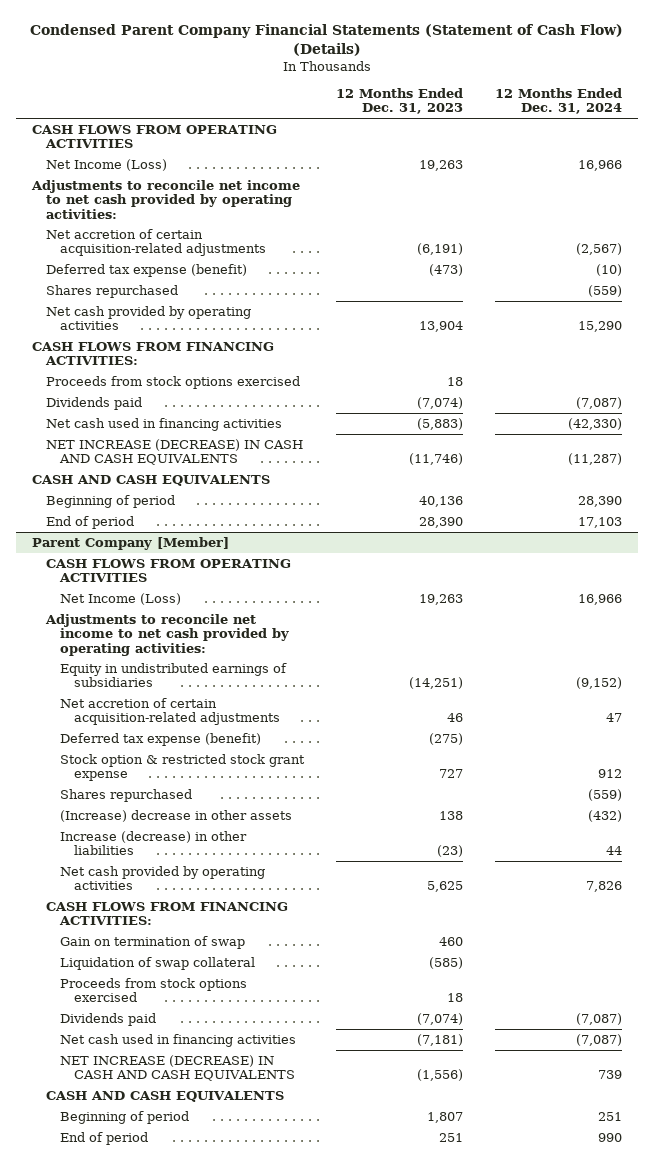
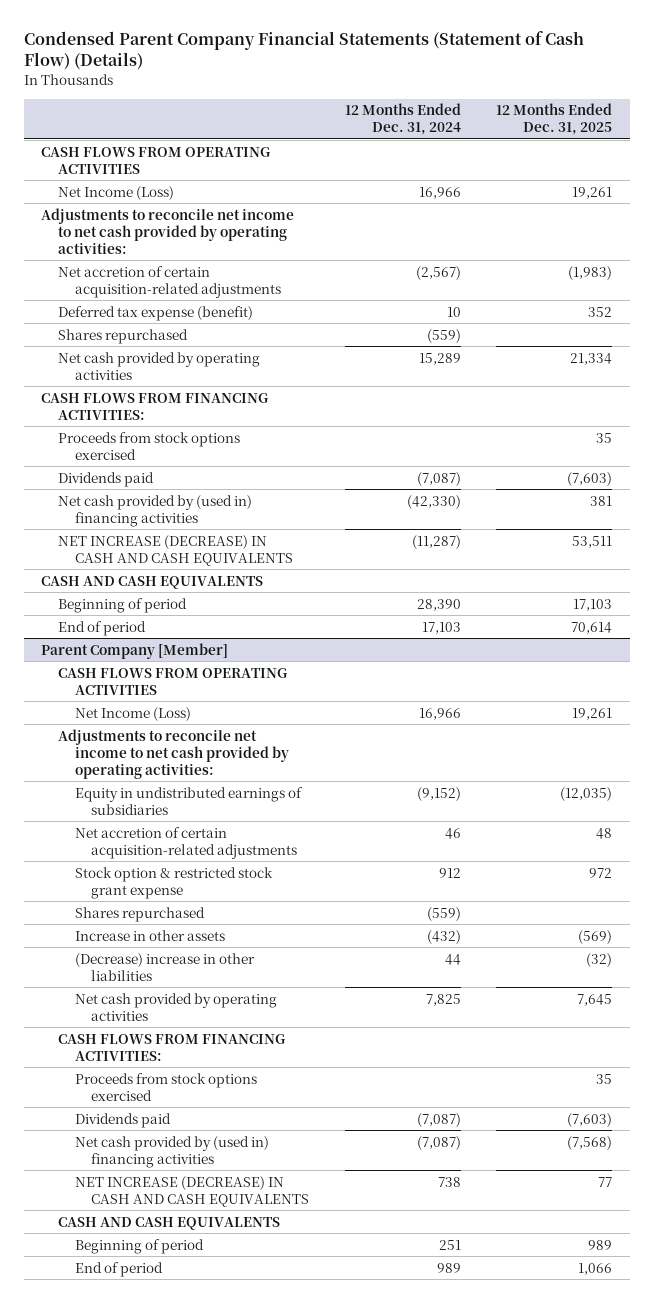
- | 12 Months Ended Dec. 31, 2023 | 12 Months Ended Dec. 31, 2024
+ | 12 Months Ended Dec. 31, 2024 | 12 Months Ended Dec. 31, 2025
- Deferred tax expense (benefit) | (473) | (10)
+ Deferred tax expense (benefit) | 10 | 352
- Net cash provided by operating activities | 13,904 | 15,290
+ Net cash provided by operating activities | 15,289 | 21,334
- Net cash used in financing activities | (5,883) | (42,330)
+ Net cash provided by (used in) financing activities | (42,330) | 381
@ Parent Company [Member]
- Net accretion of certain acquisition-related adjustments | 46 | 47
- Deferred tax expense (benefit) | (275) |
+ Net accretion of certain acquisition-related adjustments | 46 | 48
- (Increase) decrease in other assets | 138 | (432)
- Increase (decrease) in other liabilities | (23) | 44
- Net cash provided by operating activities | 5,625 | 7,826
+ Increase in other assets | (432) | (569)
+ (Decrease) increase in other liabilities | 44 | (32)
+ Net cash provided by operating activities | 7,825 | 7,645
- Gain on termination of swap | 460 |
- Liquidation of swap collateral | (585) |
- Net cash used in financing activities | (7,181) | (7,087)
- NET INCREASE (DECREASE) IN CASH AND CASH EQUIVALENTS | (1,556) | 739
+ Net cash provided by (used in) financing activities | (7,087) | (7,568)
+ NET INCREASE (DECREASE) IN CASH AND CASH EQUIVALENTS | 738 | 77
- End of period | 251 | 990
+ End of period | 989 | 1,066

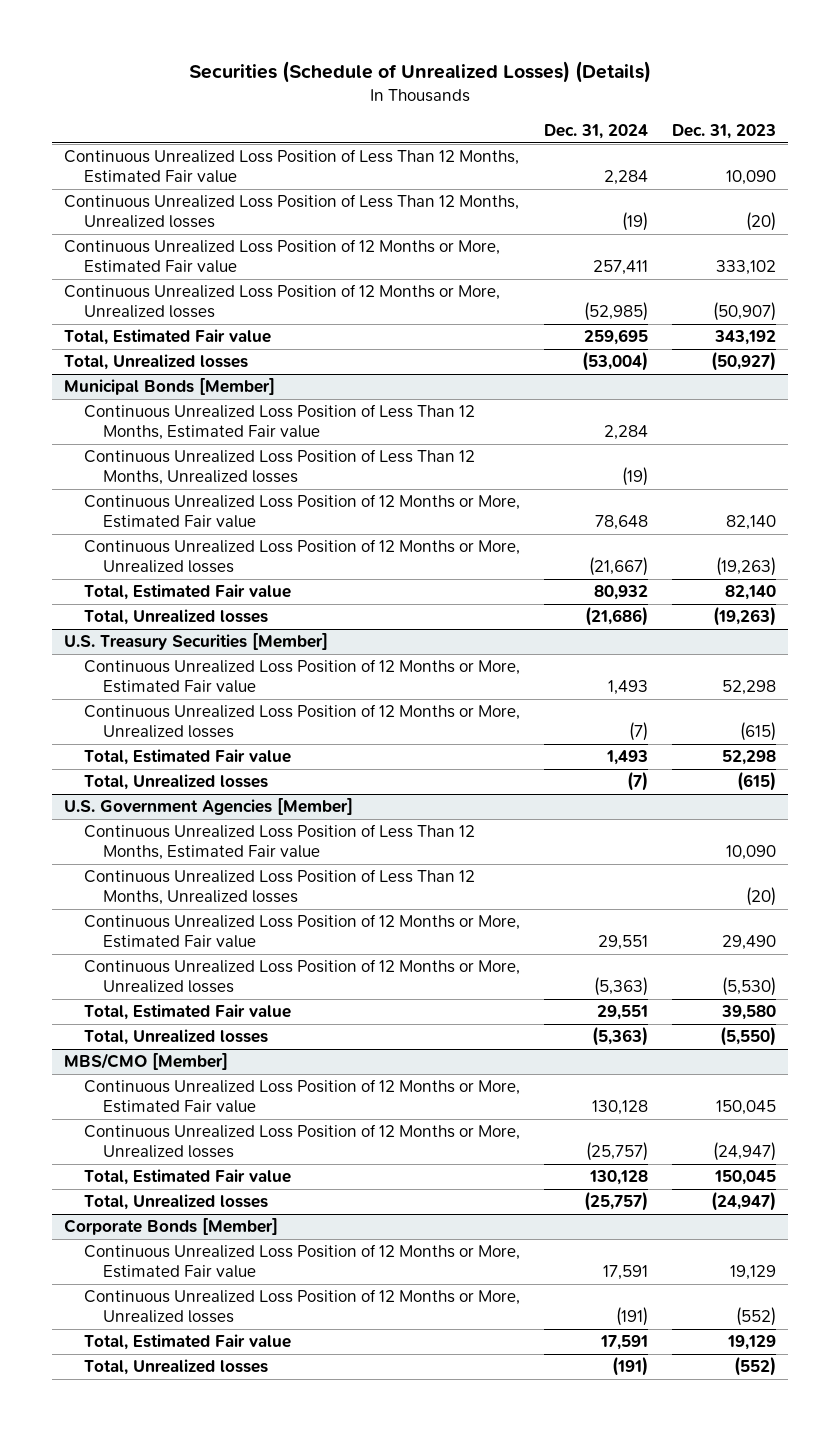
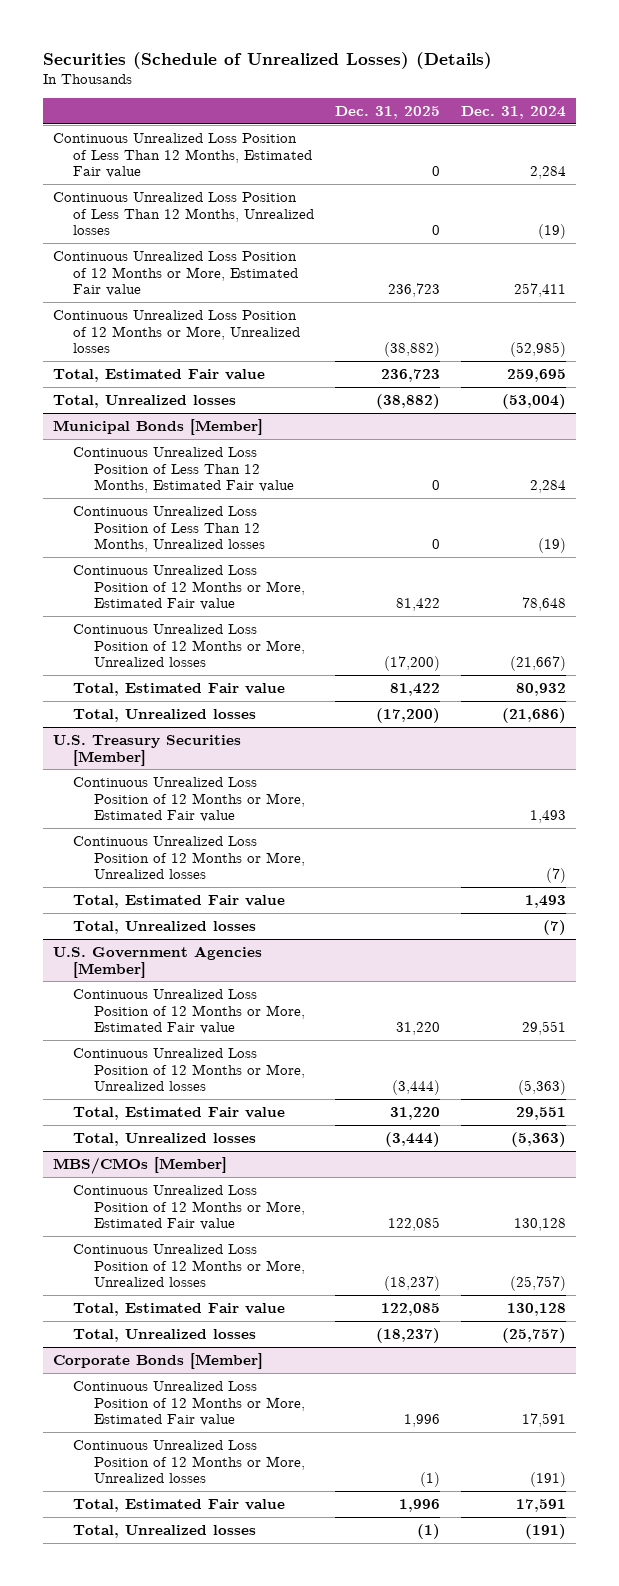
- | Dec. 31, 2024 | Dec. 31, 2023
+ | Dec. 31, 2025 | Dec. 31, 2024
@ U.S. Government Agencies [Member]
- Continuous Unrealized Loss Position of Less Than 12 Months, Estimated Fair value | | 10,090
- Continuous Unrealized Loss Position of Less Than 12 Months, Unrealized losses | | (20)
- MBS/CMO [Member]
+ MBS/CMOs [Member]

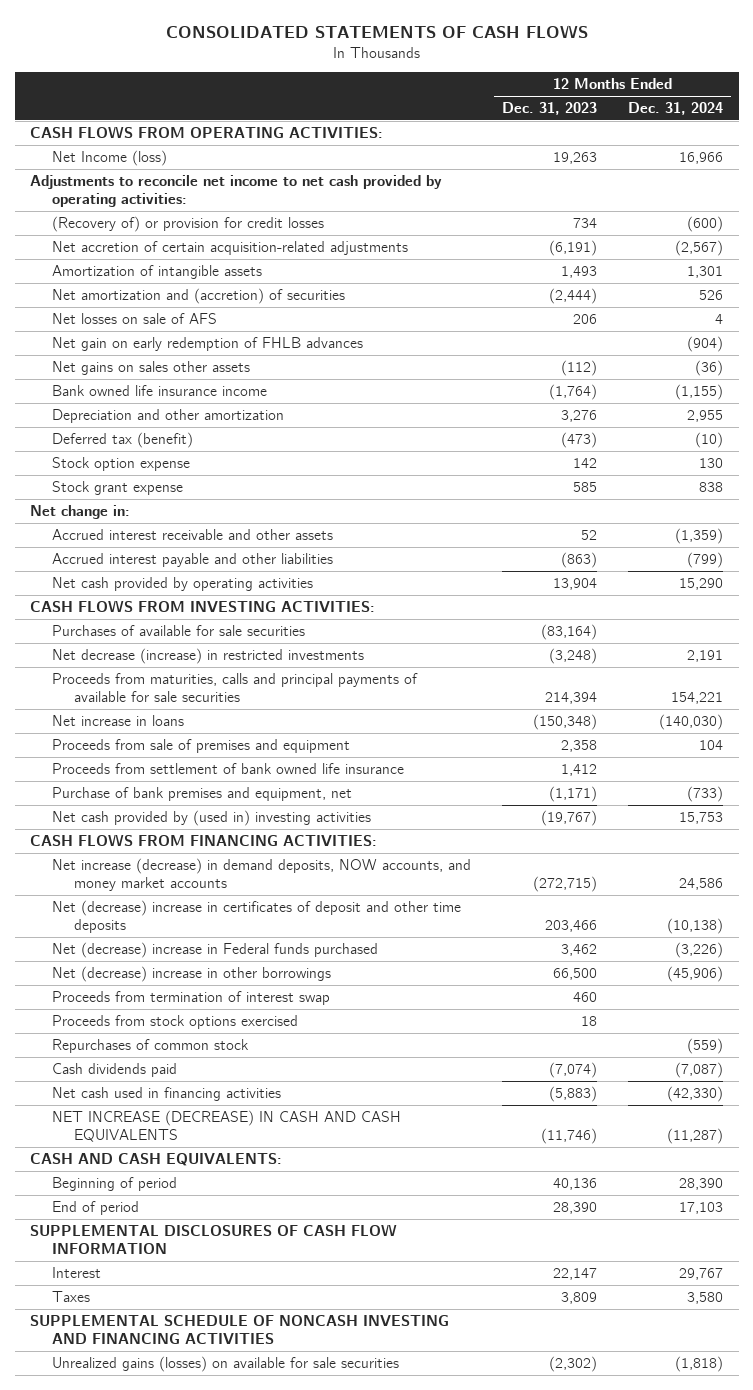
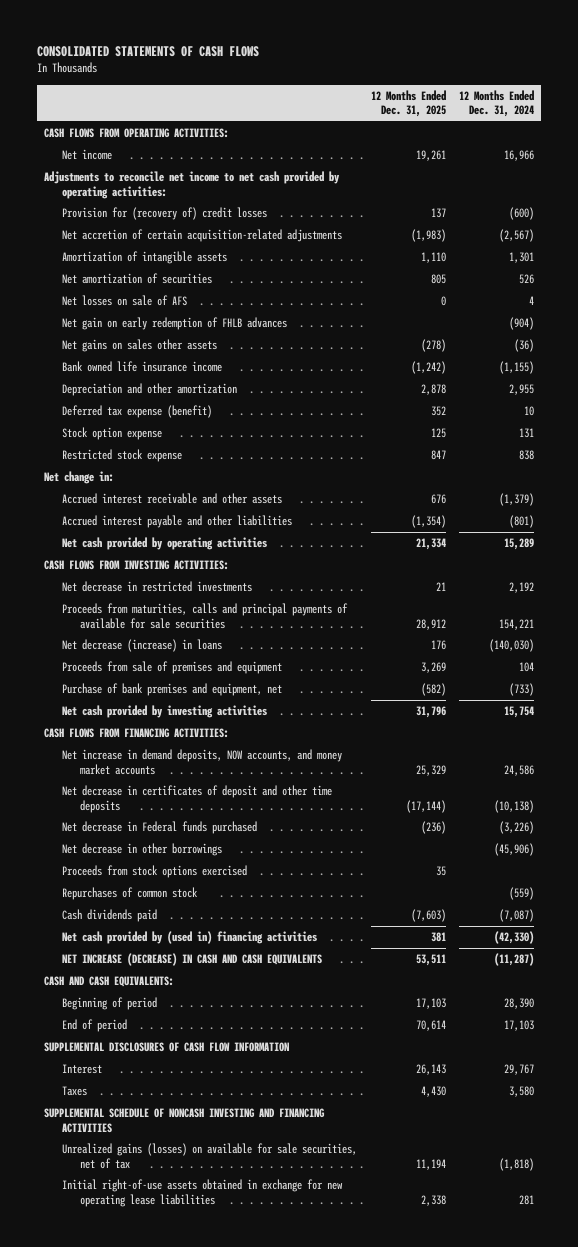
- | 12 Months Ended Dec. 31, 2023 | 12 Months Ended Dec. 31, 2024
+ | 12 Months Ended Dec. 31, 2025 | 12 Months Ended Dec. 31, 2024
- Net Income (loss) | 19,263 | 16,966
+ Net income | 19,261 | 16,966
- (Recovery of) or provision for credit losses | 734 | (600)
+ Provision for (recovery of) credit losses | 137 | (600)
- Net amortization and (accretion) of securities | (2,444) | 526
+ Net amortization of securities | 805 | 526
- Deferred tax (benefit) | (473) | (10)
- Stock option expense | 142 | 130
- Stock grant expense | 585 | 838
+ Deferred tax expense (benefit) | 352 | 10
+ Stock option expense | 125 | 131
+ Restricted stock expense | 847 | 838
- Accrued interest receivable and other assets | 52 | (1,359)
- Accrued interest payable and other liabilities | (863) | (799)
- Net cash provided by operating activities | 13,904 | 15,290
+ Accrued interest receivable and other assets | 676 | (1,379)
+ Accrued interest payable and other liabilities | (1,354) | (801)
+ Net cash provided by operating activities | 21,334 | 15,289
- Purchases of available for sale securities | (83,164) |
- Net decrease (increase) in restricted investments | (3,248) | 2,191
+ Net decrease in restricted investments | 21 | 2,192
- Net increase in loans | (150,348) | (140,030)
+ Net decrease (increase) in loans | 176 | (140,030)
- Proceeds from settlement of bank owned life insurance | 1,412 |
- Net cash provided by (used in) investing activities | (19,767) | 15,753
+ Net cash provided by investing activities | 31,796 | 15,754
- Net increase (decrease) in demand deposits, NOW accounts, and money market accounts | (272,715) | 24,586
- Net (decrease) increase in certificates of deposit and other time deposits | 203,466 | (10,138)
- Net (decrease) increase in Federal funds purchased | 3,462 | (3,226)
- Net (decrease) increase in other borrowings | 66,500 | (45,906)
- Proceeds from termination of interest swap | 460 |
+ Net increase in demand deposits, NOW accounts, and money market accounts | 25,329 | 24,586
+ Net decrease in certificates of deposit and other time deposits | (17,144) | (10,138)
+ Net decrease in Federal funds purchased | (236) | (3,226)
+ Net decrease in other borrowings | | (45,906)
- Net cash used in financing activities | (5,883) | (42,330)
+ Net cash provided by (used in) financing activities | 381 | (42,330)
- Unrealized gains (losses) on available for sale securities | (2,302) | (1,818)
+ Unrealized gains (losses) on available for sale securities, net of tax | 11,194 | (1,818)
+ Initial right-of-use assets obtained in exchange for new operating lease liabilities | 2,338 | 281

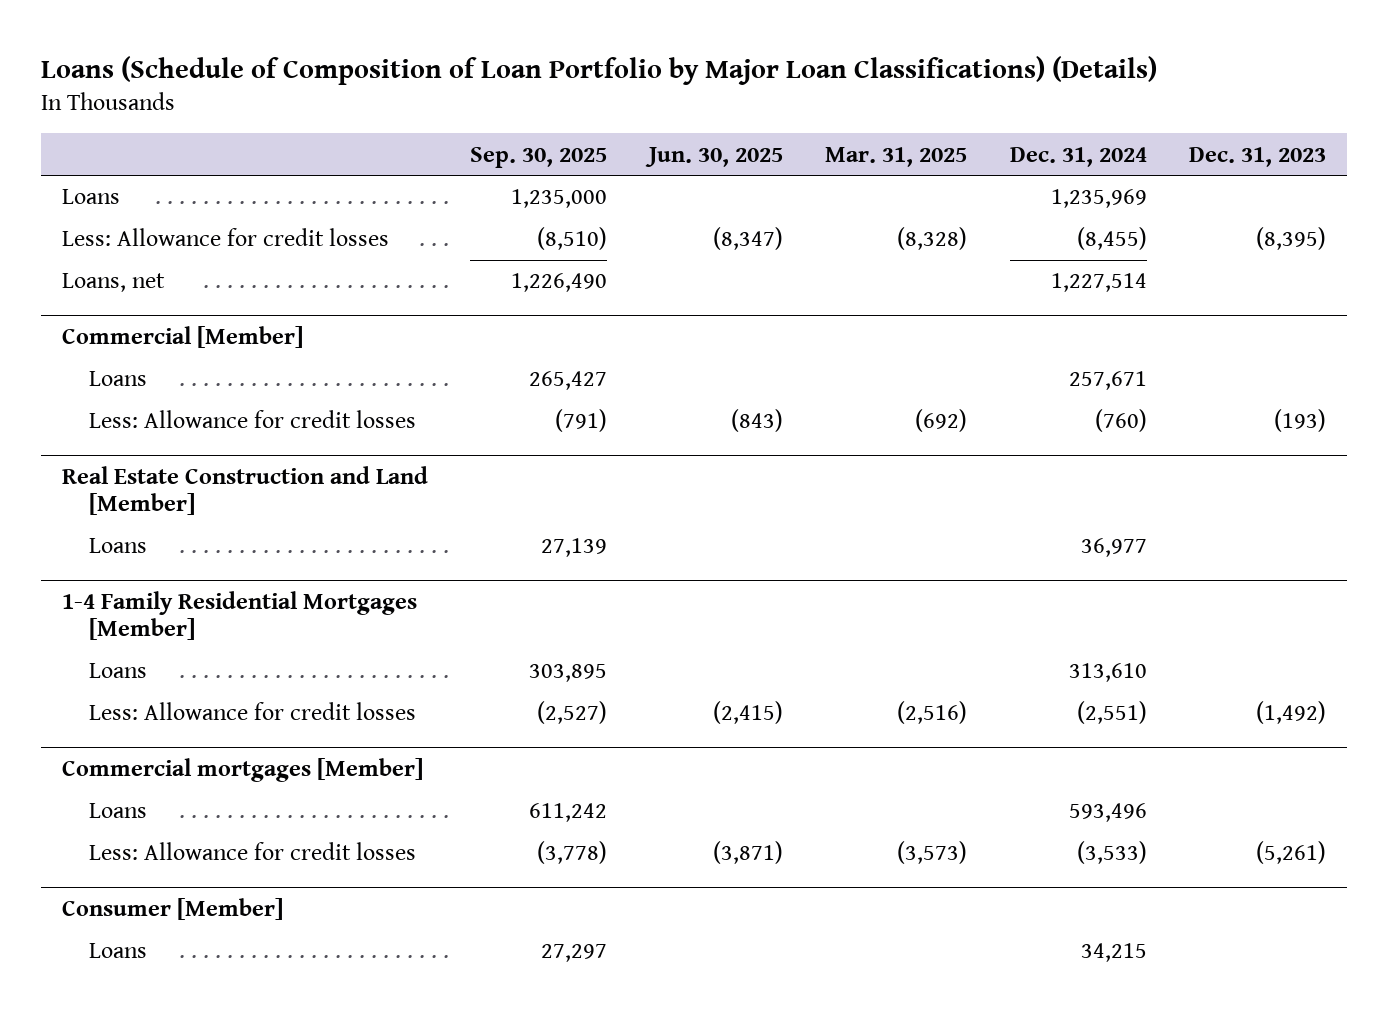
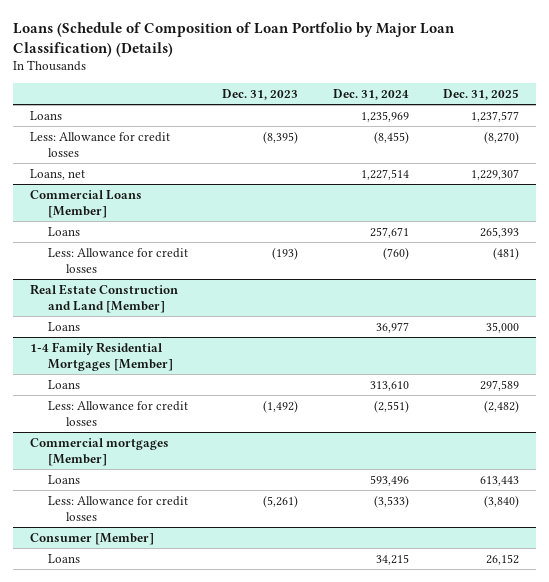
- Loans (Schedule of Composition of Loan Portfolio by Major Loan Classifications) (Details)
+ Loans (Schedule of Composition of Loan Portfolio by Major Loan Classification) (Details)
- | Sep. 30, 2025 | Jun. 30, 2025 | Mar. 31, 2025 | Dec. 31, 2024 | Dec. 31, 2023
+ | Dec. 31, 2023 | Dec. 31, 2024 | Dec. 31, 2025
- Commercial [Member]
+ Commercial Loans [Member]

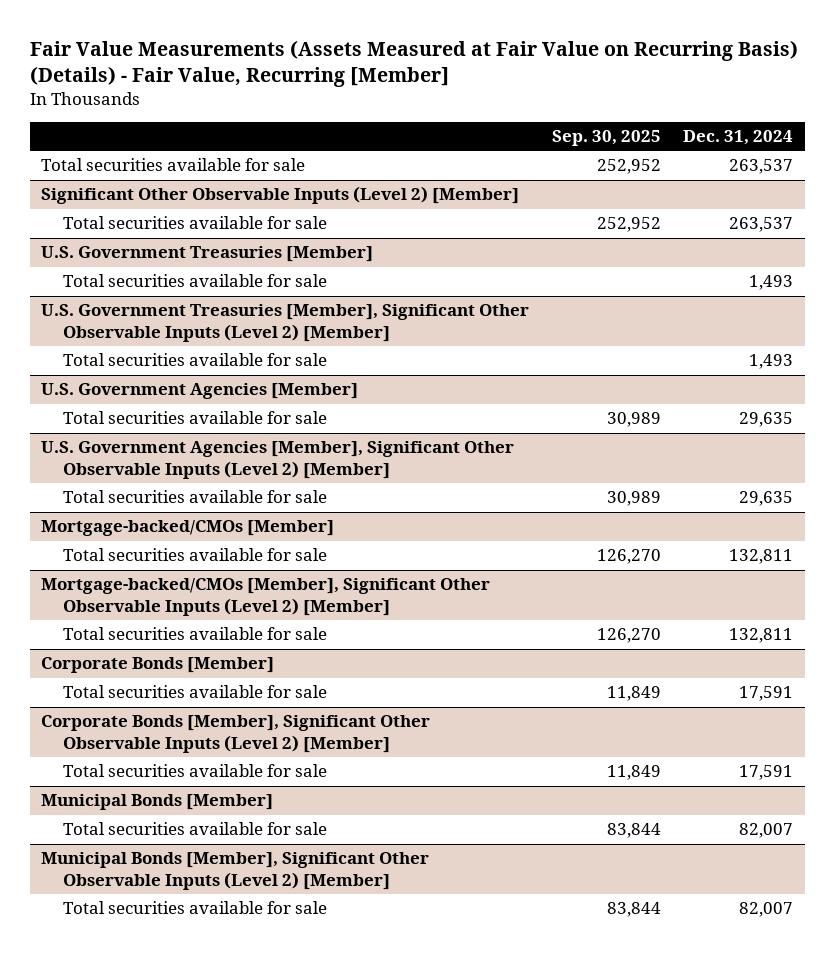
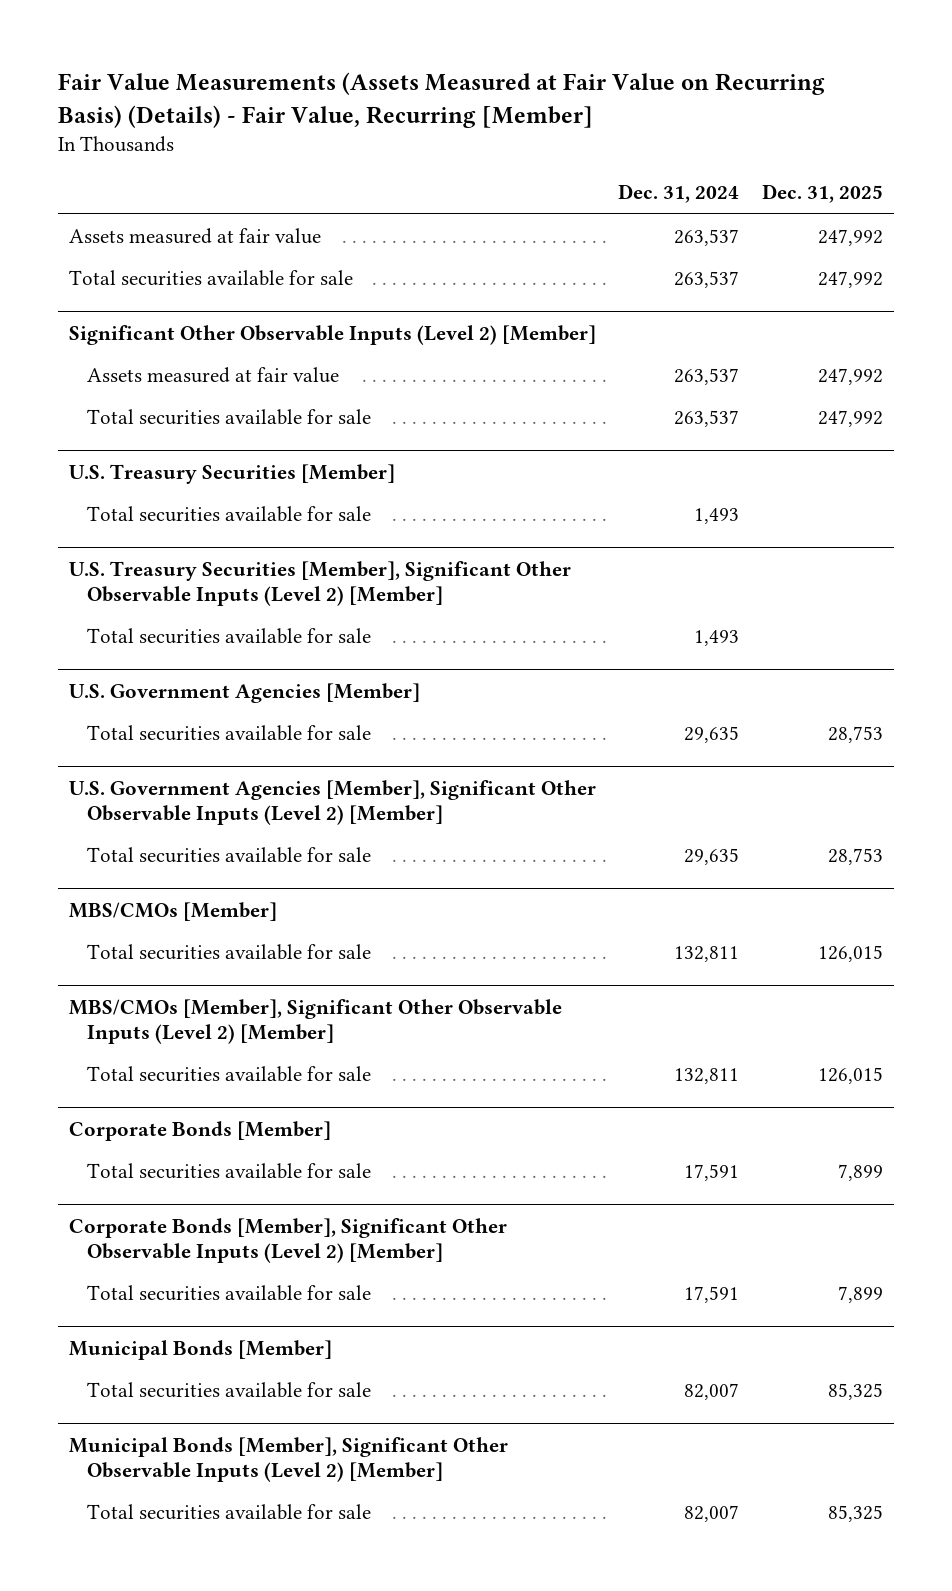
- | Sep. 30, 2025 | Dec. 31, 2024
+ | Dec. 31, 2024 | Dec. 31, 2025
+ Assets measured at fair value | 263,537 | 247,992
@ Significant Other Observable Inputs (Level 2) [Member]
+ Assets measured at fair value | 263,537 | 247,992
- U.S. Government Treasuries [Member]
+ U.S. Treasury Securities [Member]
- U.S. Government Treasuries [Member], Significant Other Observable Inputs (Level 2) [Member]
+ U.S. Treasury Securities [Member], Significant Other Observable Inputs (Level 2) [Member]
- Mortgage-backed/CMOs [Member]
+ MBS/CMOs [Member]
- Mortgage-backed/CMOs [Member], Significant Other Observable Inputs (Level 2) [Member]
+ MBS/CMOs [Member], Significant Other Observable Inputs (Level 2) [Member]

